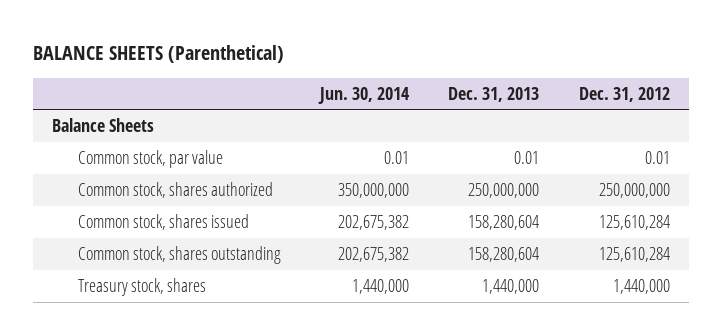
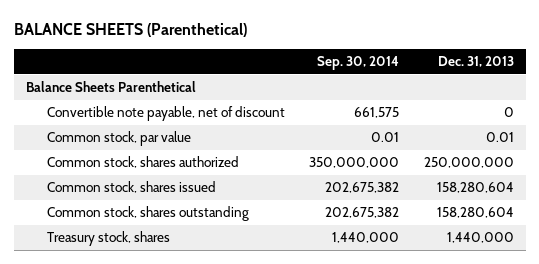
- | Jun. 30, 2014 | Dec. 31, 2013 | Dec. 31, 2012
+ | Sep. 30, 2014 | Dec. 31, 2013
- Balance Sheets
+ Balance Sheets Parenthetical
+ Convertible note payable, net of discount | 661,575 | 0

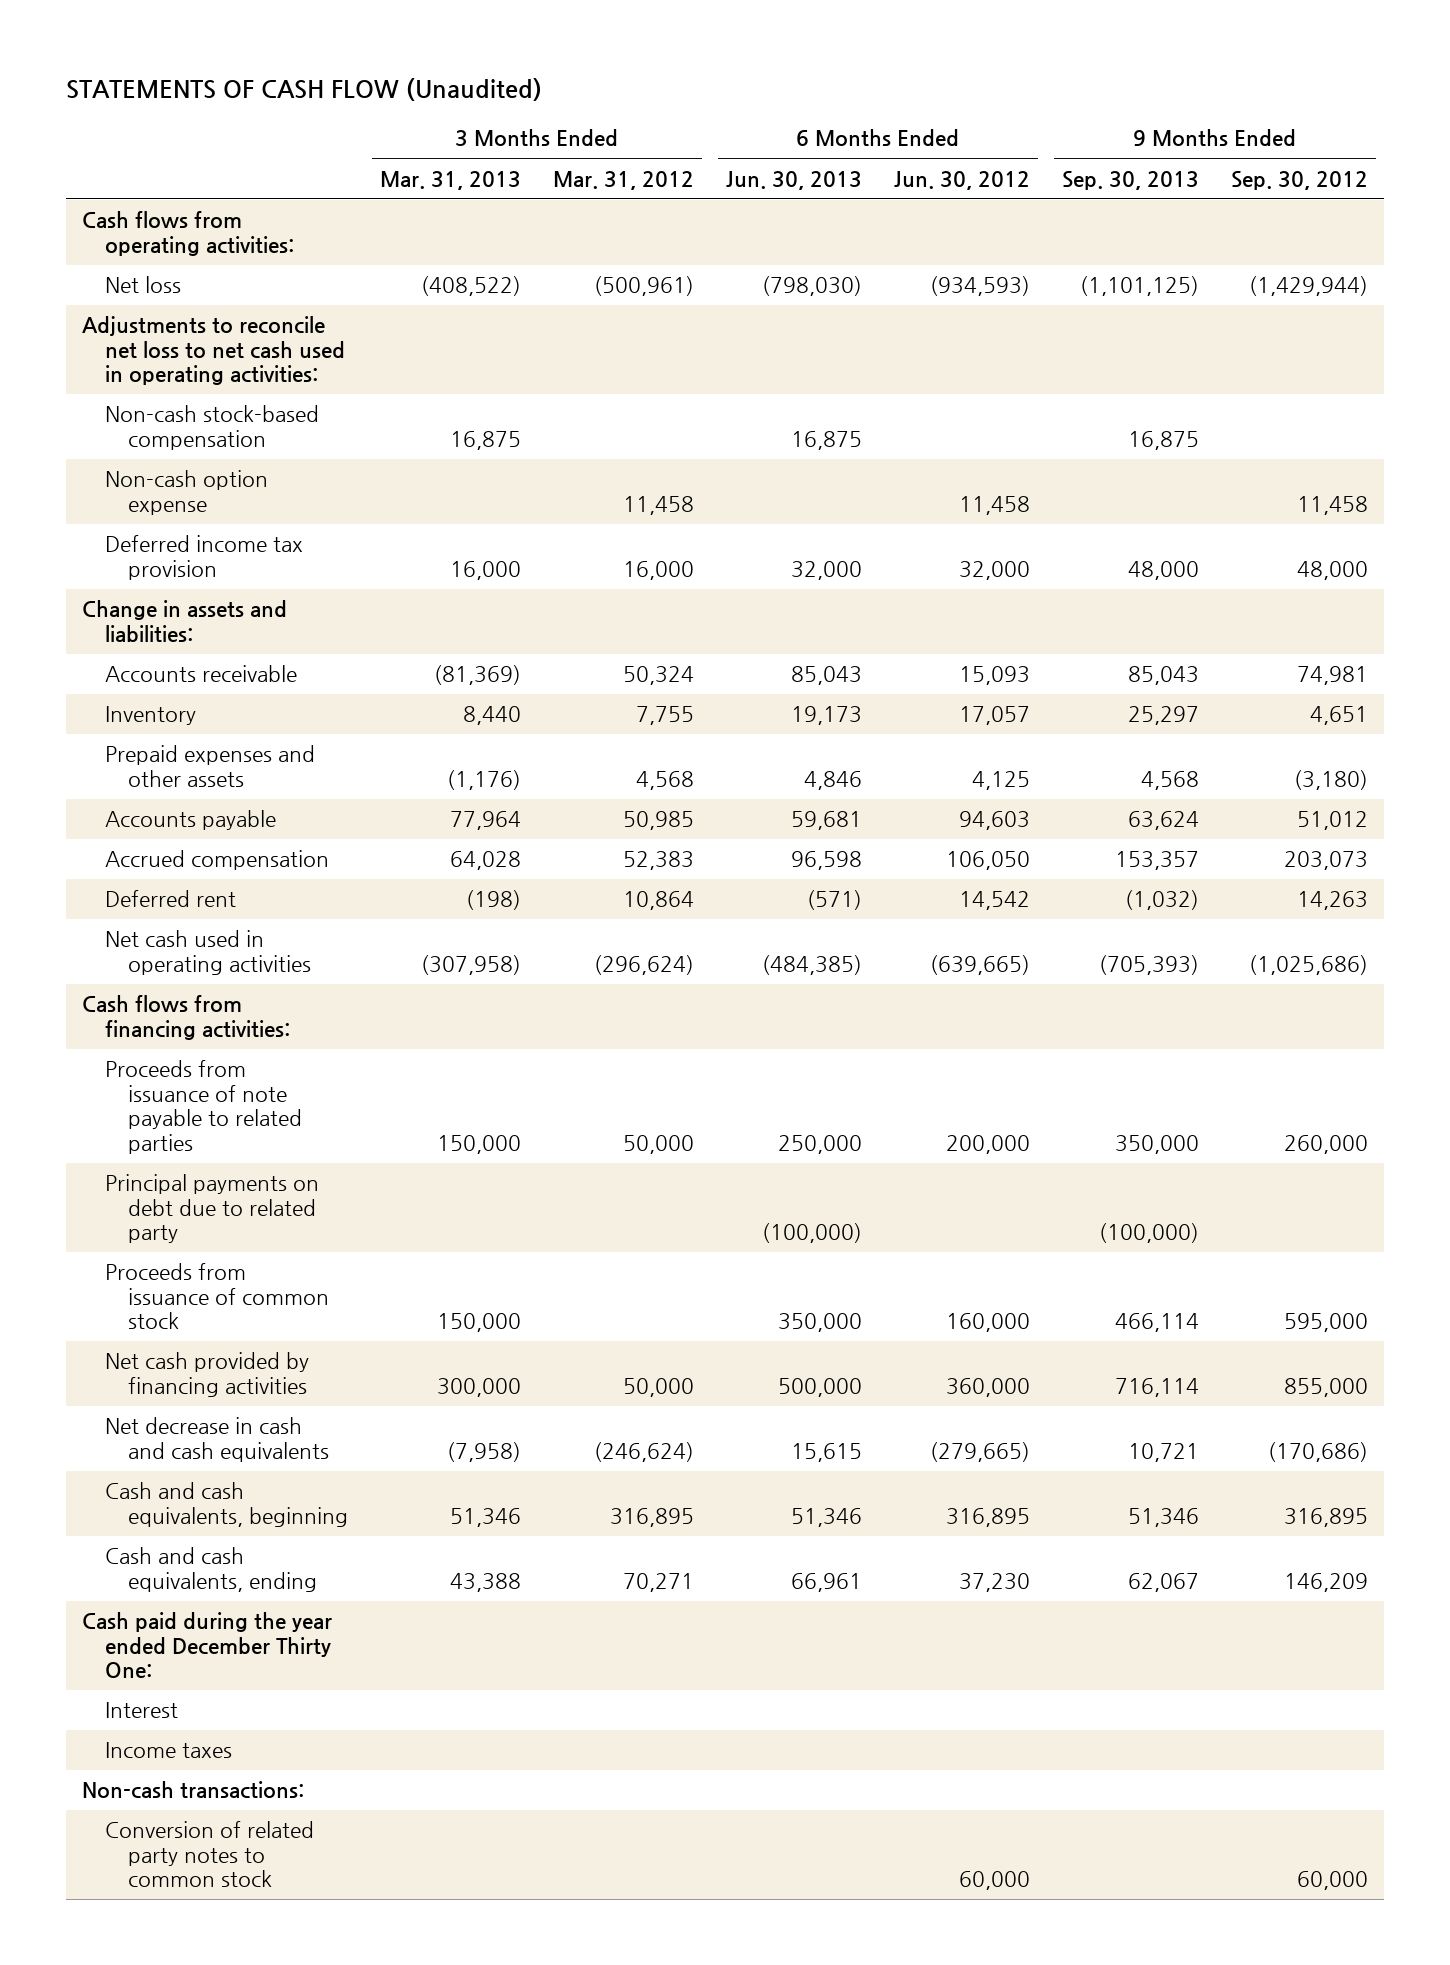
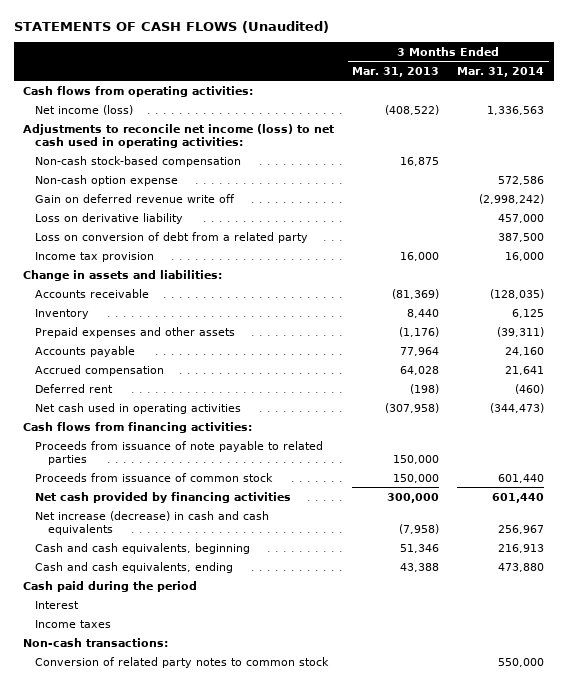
- STATEMENTS OF CASH FLOW (Unaudited)
+ STATEMENTS OF CASH FLOWS (Unaudited)
- | 3 Months Ended Mar. 31, 2013 | 3 Months Ended Mar. 31, 2012 | 6 Months Ended Jun. 30, 2013 | 6 Months Ended Jun. 30, 2012 | 9 Months Ended Sep. 30, 2013 | 9 Months Ended Sep. 30, 2012
+ | 3 Months Ended Mar. 31, 2013 | 3 Months Ended Mar. 31, 2014
- Net loss | (408,522) | (500,961) | (798,030) | (934,593) | (1,101,125) | (1,429,944)
- Adjustments to reconcile net loss to net cash used in operating activities:
+ Net income (loss) | (408,522) | 1,336,563
+ Adjustments to reconcile net income (loss) to net cash used in operating activities:
- Deferred income tax provision | 16,000 | 16,000 | 32,000 | 32,000 | 48,000 | 48,000
+ Gain on deferred revenue write off | | (2,998,242)
+ Loss on derivative liability | | 457,000
+ Loss on conversion of debt from a related party | | 387,500
+ Income tax provision | 16,000 | 16,000
- Principal payments on debt due to related party | | | (100,000) | | (100,000) |
- Net decrease in cash and cash equivalents | (7,958) | (246,624) | 15,615 | (279,665) | 10,721 | (170,686)
+ Net increase (decrease) in cash and cash equivalents | (7,958) | 256,967
- Cash paid during the year ended December Thirty One:
+ Cash paid during the period

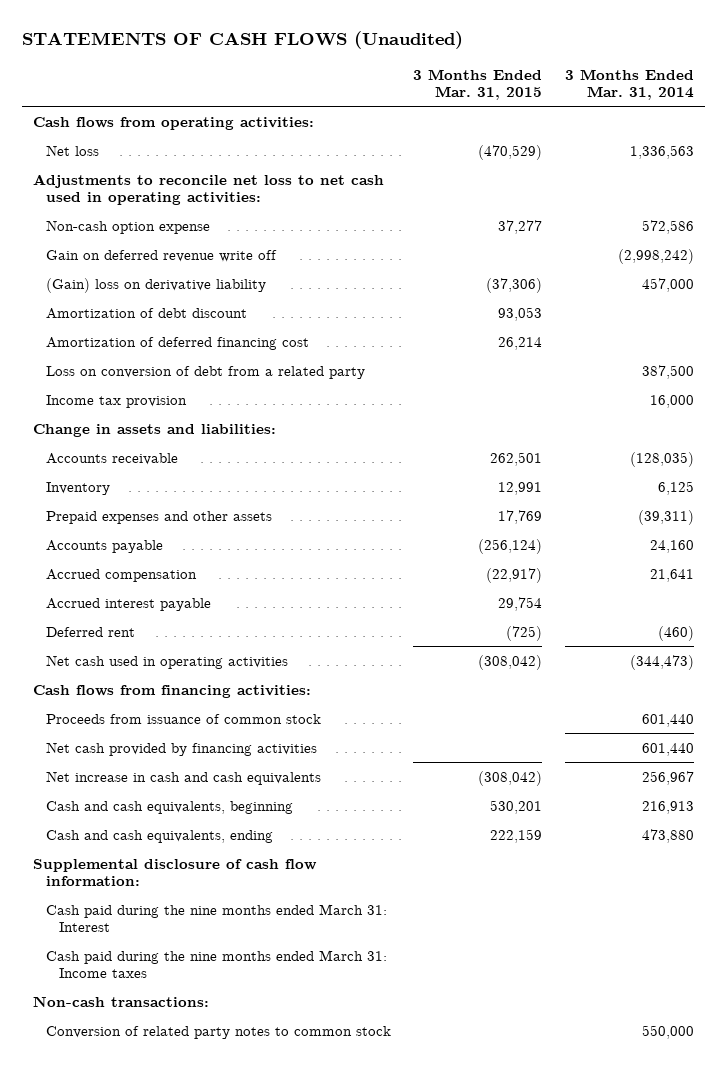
- | 3 Months Ended Mar. 31, 2013 | 3 Months Ended Mar. 31, 2014
+ | 3 Months Ended Mar. 31, 2015 | 3 Months Ended Mar. 31, 2014
- Net income (loss) | (408,522) | 1,336,563
- Adjustments to reconcile net income (loss) to net cash used in operating activities:
- Non-cash stock-based compensation | 16,875 |
+ Net loss | (470,529) | 1,336,563
+ Adjustments to reconcile net loss to net cash used in operating activities:
- Loss on derivative liability | | 457,000
+ (Gain) loss on derivative liability | (37,306) | 457,000
+ Amortization of debt discount | 93,053 |
+ Amortization of deferred financing cost | 26,214 |
+ Accrued interest payable | 29,754 |
- Proceeds from issuance of note payable to related parties | 150,000 |
- Net increase (decrease) in cash and cash equivalents | (7,958) | 256,967
+ Net increase in cash and cash equivalents | (308,042) | 256,967
- Cash paid during the period
- Interest
- Income taxes
+ Supplemental disclosure of cash flow information:
+ Cash paid during the nine months ended March 31: Interest
+ Cash paid during the nine months ended March 31: Income taxes

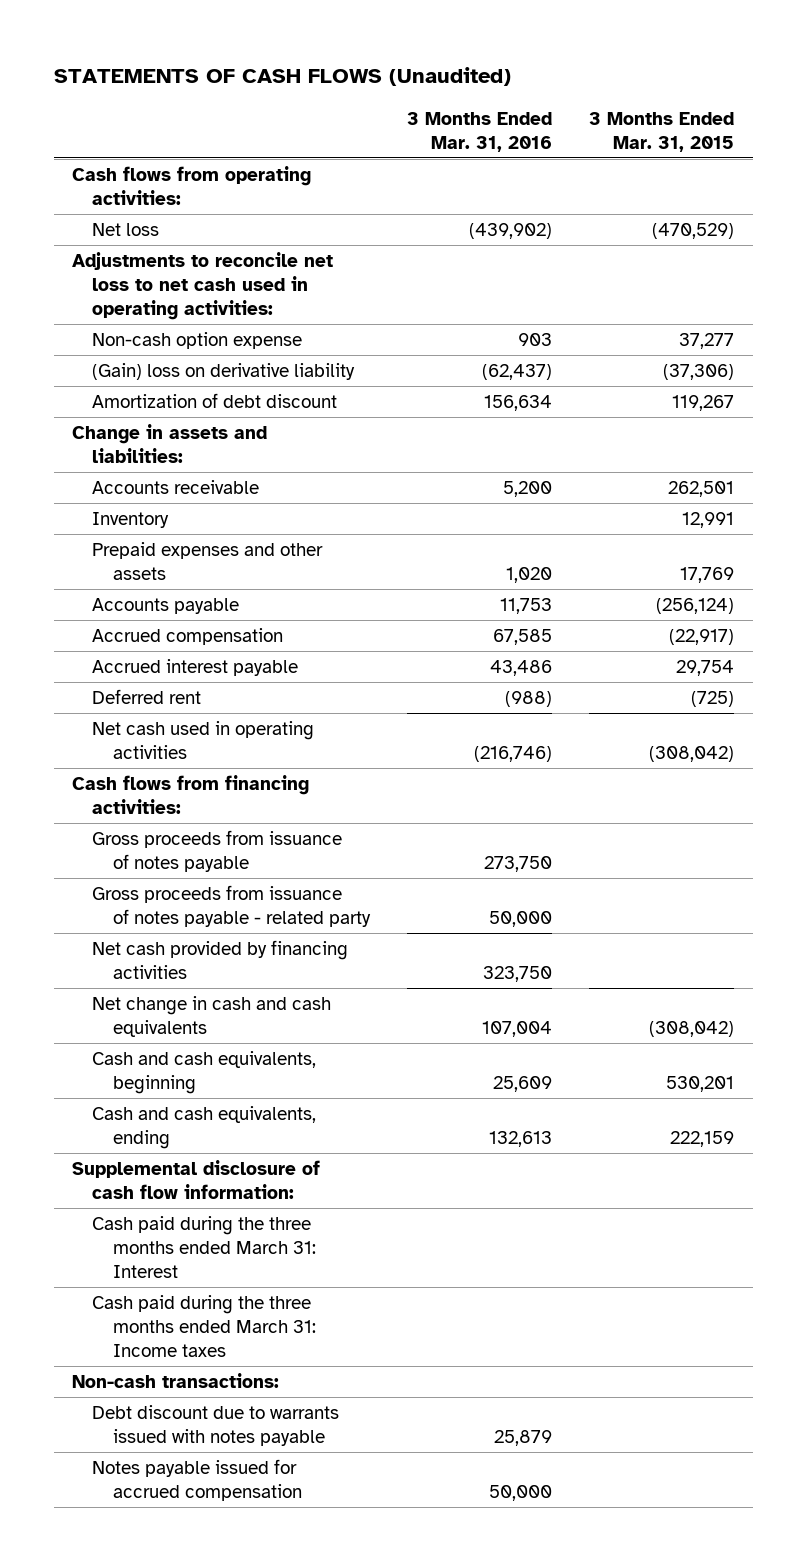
- | 3 Months Ended Mar. 31, 2015 | 3 Months Ended Mar. 31, 2014
+ | 3 Months Ended Mar. 31, 2016 | 3 Months Ended Mar. 31, 2015
- Gain on deferred revenue write off | | (2,998,242)
- Amortization of debt discount | 93,053 |
- Amortization of deferred financing cost | 26,214 |
- Loss on conversion of debt from a related party | | 387,500
- Income tax provision | | 16,000
+ Amortization of debt discount | 156,634 | 119,267
- Proceeds from issuance of common stock | | 601,440
+ Gross proceeds from issuance of notes payable | 273,750 |
+ Gross proceeds from issuance of notes payable - related party | 50,000 |
- Net increase in cash and cash equivalents | (308,042) | 256,967
+ Net change in cash and cash equivalents | 107,004 | (308,042)
- Cash paid during the nine months ended March 31: Interest
- Cash paid during the nine months ended March 31: Income taxes
+ Cash paid during the three months ended March 31: Interest
+ Cash paid during the three months ended March 31: Income taxes
- Conversion of related party notes to common stock | | 550,000
+ Debt discount due to warrants issued with notes payable | 25,879 |
+ Notes payable issued for accrued compensation | 50,000 |

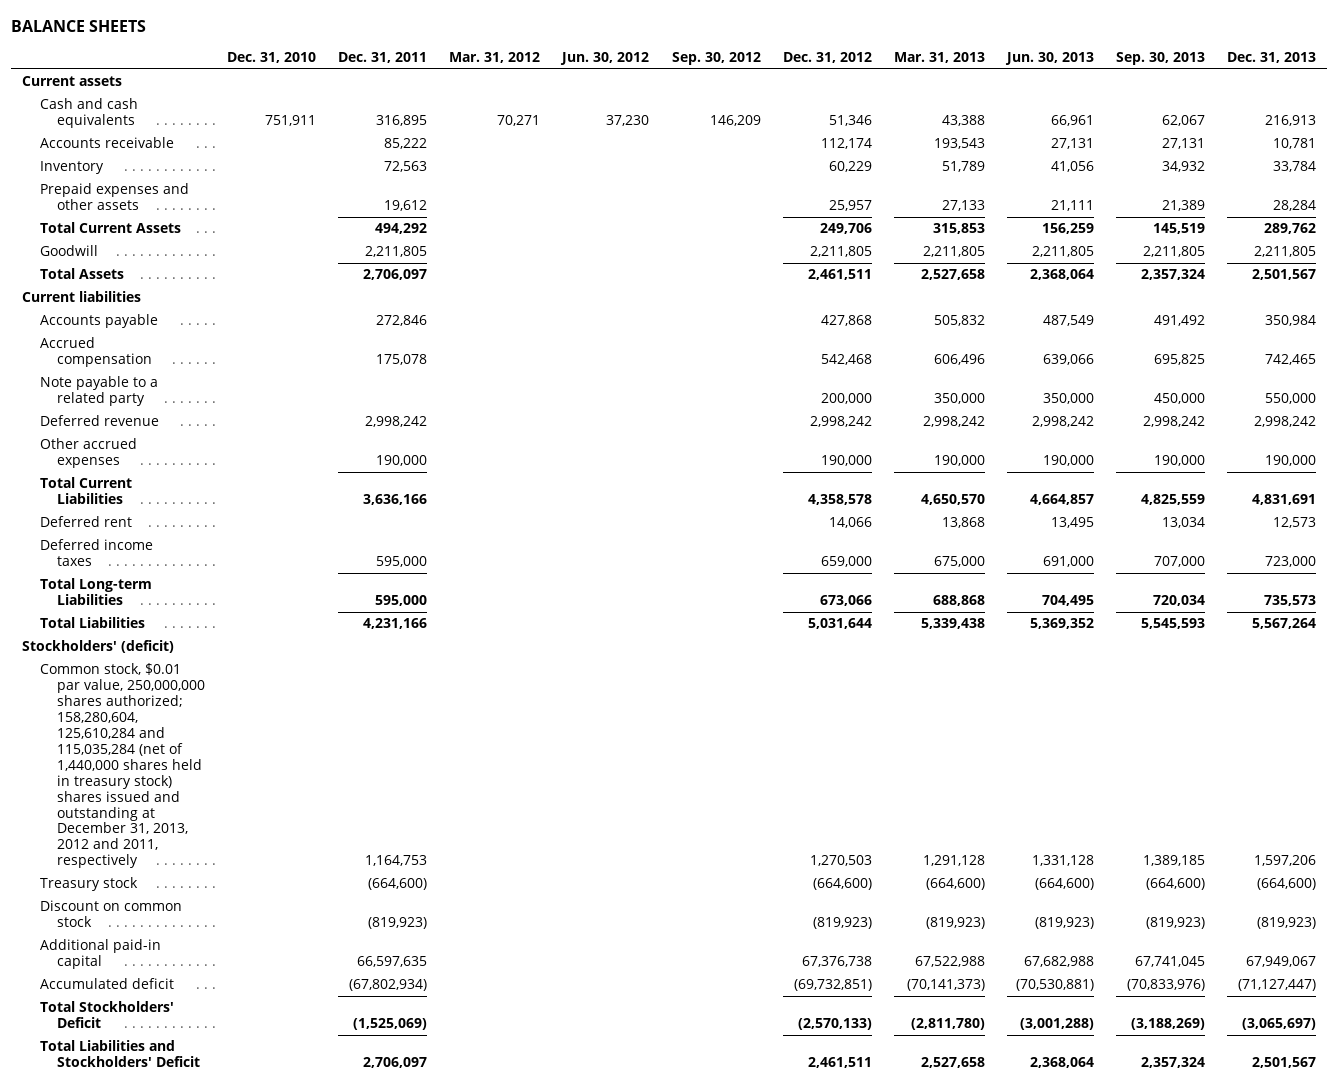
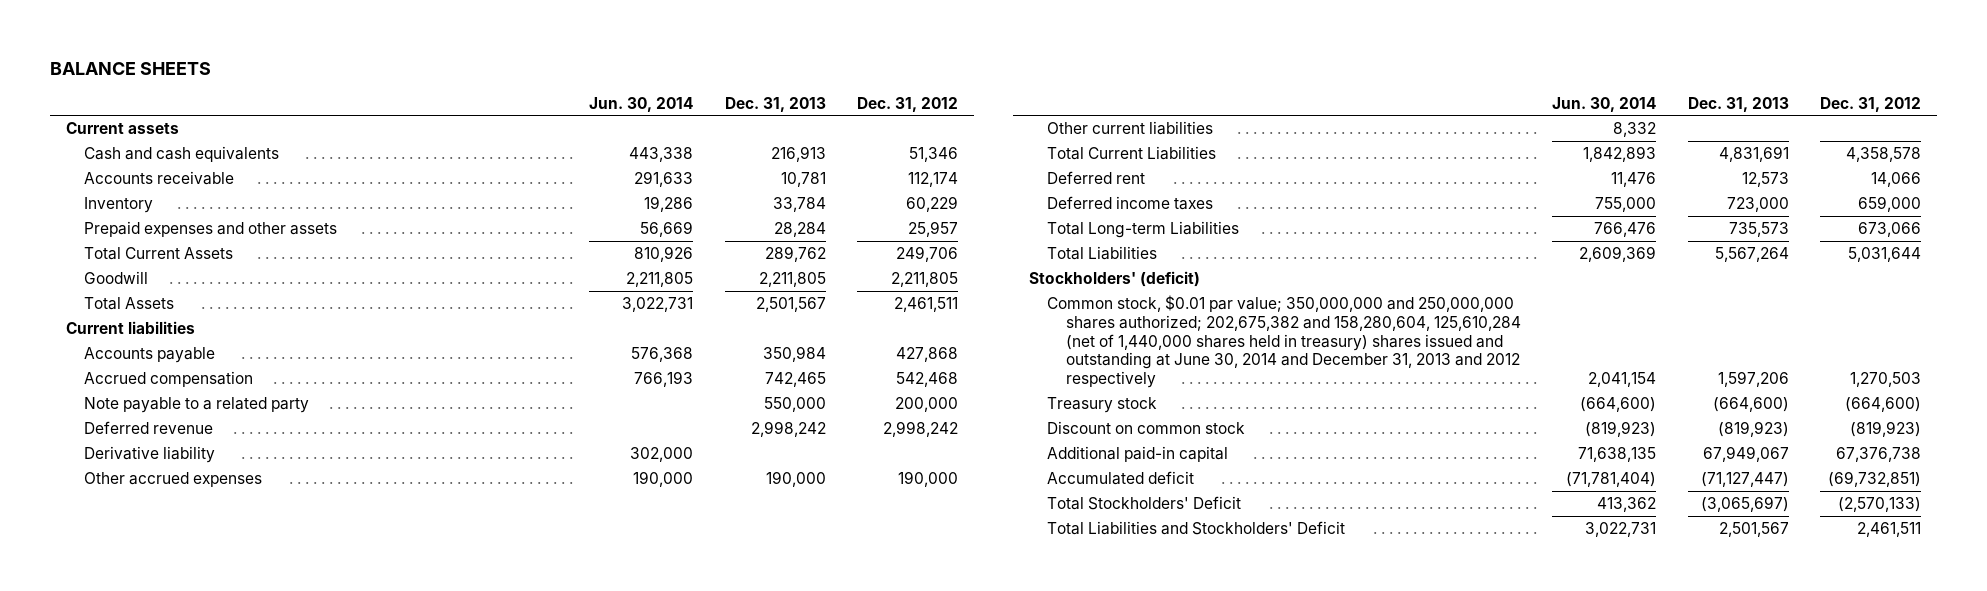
- | Dec. 31, 2010 | Dec. 31, 2011 | Mar. 31, 2012 | Jun. 30, 2012 | Sep. 30, 2012 | Dec. 31, 2012 | Mar. 31, 2013 | Jun. 30, 2013 | Sep. 30, 2013 | Dec. 31, 2013
+ | Jun. 30, 2014 | Dec. 31, 2013 | Dec. 31, 2012
+ Derivative liability | 302,000 | |
+ Other current liabilities | 8,332 | |
- Common stock, $0.01 par value, 250,000,000 shares authorized; 158,280,604, 125,610,284 and 115,035,284 (net of 1,440,000 shares held in treasury stock) shares issued and outstanding at December 31, 2013, 2012 and 2011, respectively | | 1,164,753 | | | | 1,270,503 | 1,291,128 | 1,331,128 | 1,389,185 | 1,597,206
+ Common stock, $0.01 par value; 350,000,000 and 250,000,000 shares authorized; 202,675,382 and 158,280,604, 125,610,284 (net of 1,440,000 shares held in treasury) shares issued and outstanding at June 30, 2014 and December 31, 2013 and 2012 respectively | 2,041,154 | 1,597,206 | 1,270,503

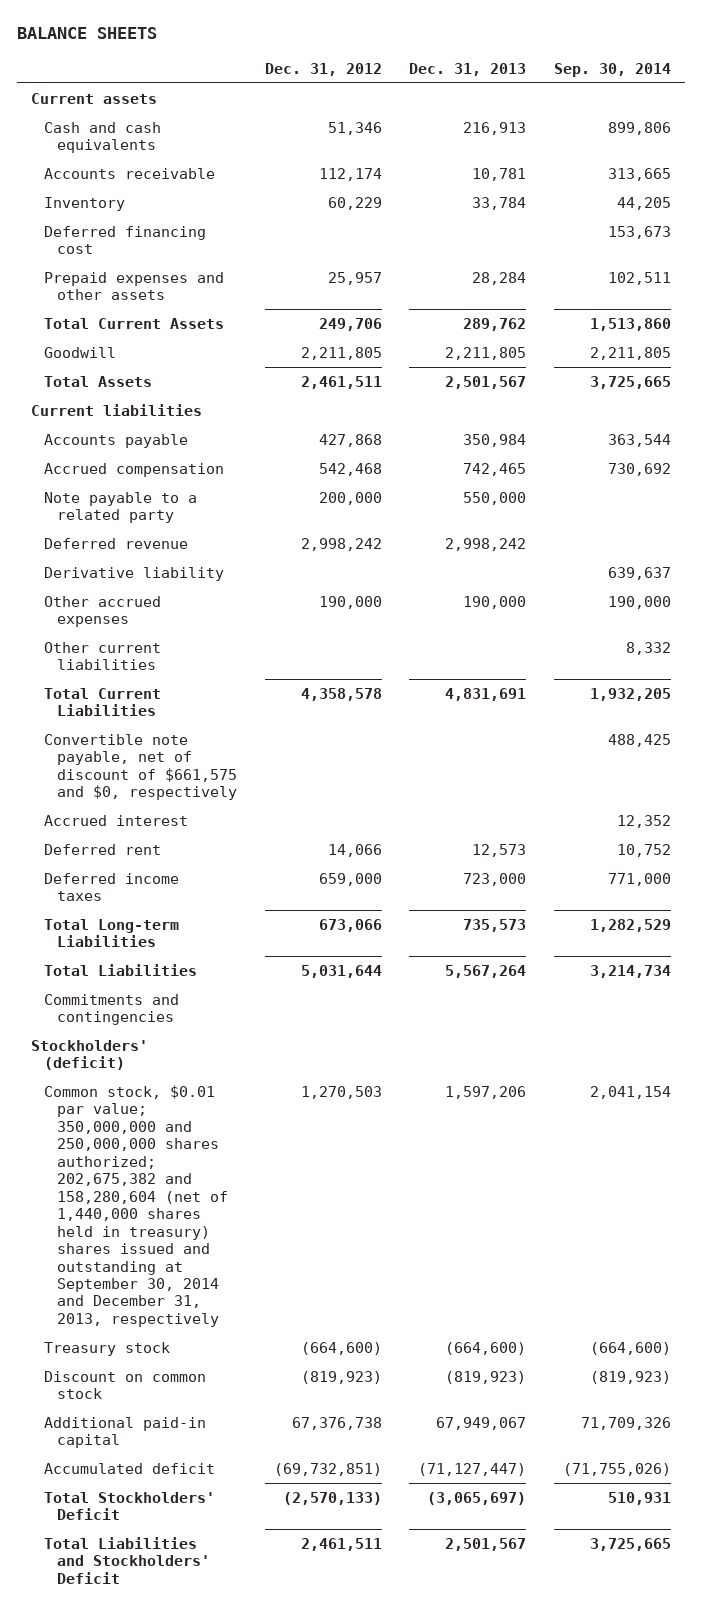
- | Jun. 30, 2014 | Dec. 31, 2013 | Dec. 31, 2012
+ | Dec. 31, 2012 | Dec. 31, 2013 | Sep. 30, 2014
+ Deferred financing cost | | | 153,673
+ Convertible note payable, net of discount of $661,575 and $0, respectively | | | 488,425
+ Accrued interest | | | 12,352
+ Commitments and contingencies
- Common stock, $0.01 par value; 350,000,000 and 250,000,000 shares authorized; 202,675,382 and 158,280,604, 125,610,284 (net of 1,440,000 shares held in treasury) shares issued and outstanding at June 30, 2014 and December 31, 2013 and 2012 respectively | 2,041,154 | 1,597,206 | 1,270,503
+ Common stock, $0.01 par value; 350,000,000 and 250,000,000 shares authorized; 202,675,382 and 158,280,604 (net of 1,440,000 shares held in treasury) shares issued and outstanding at September 30, 2014 and December 31, 2013, respectively | 1,270,503 | 1,597,206 | 2,041,154

